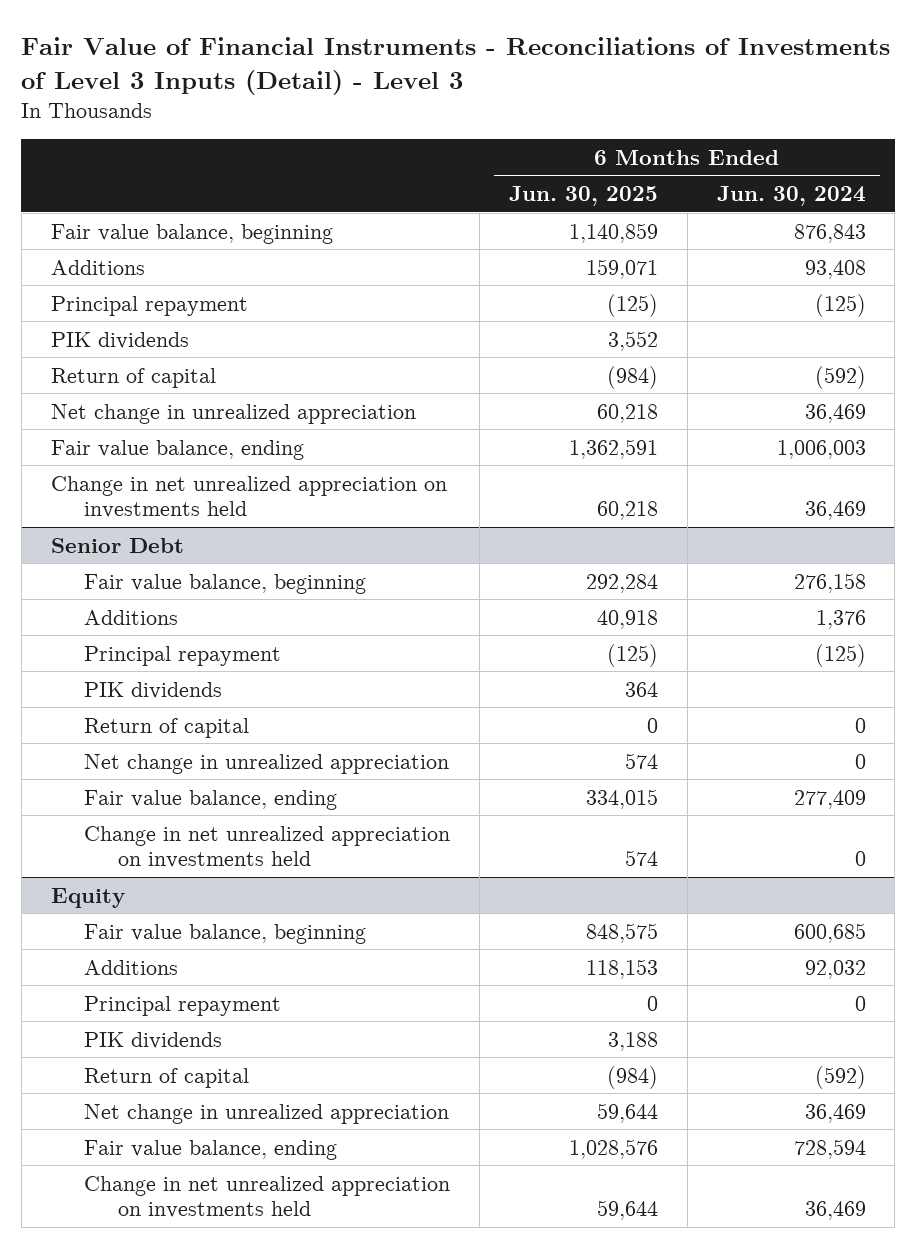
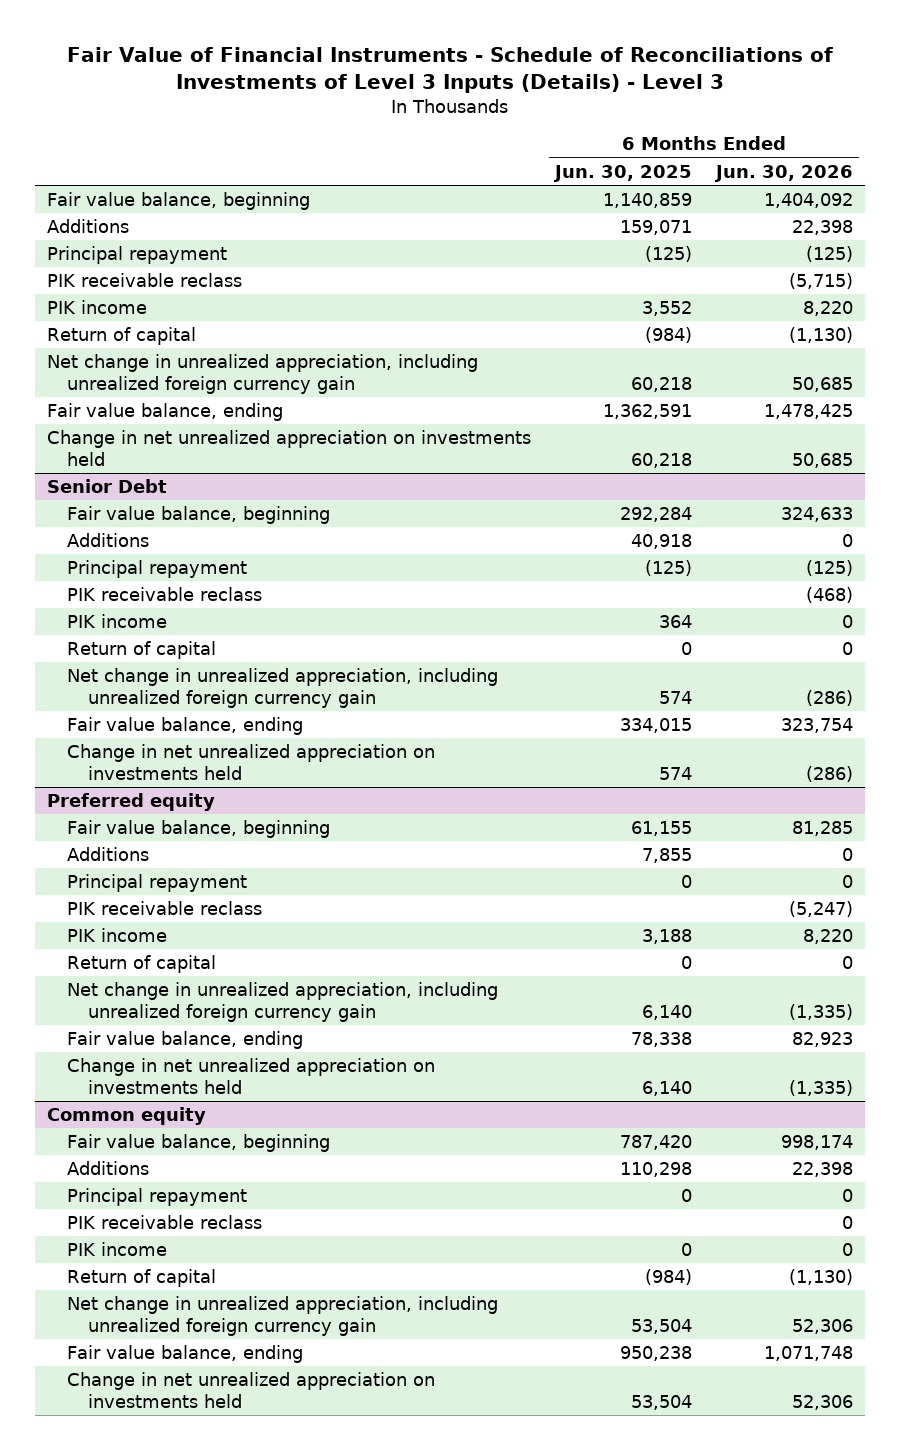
- Fair Value of Financial Instruments - Reconciliations of Investments of Level 3 Inputs (Detail) - Level 3
+ Fair Value of Financial Instruments - Schedule of Reconciliations of Investments of Level 3 Inputs (Details) - Level 3
- | 6 Months Ended Jun. 30, 2025 | 6 Months Ended Jun. 30, 2024
+ | 6 Months Ended Jun. 30, 2025 | 6 Months Ended Jun. 30, 2026
- PIK dividends | 3,552 |
+ PIK receivable reclass | | (5,715)
+ PIK income | 3,552 | 8,220
- Net change in unrealized appreciation | 60,218 | 36,469
+ Net change in unrealized appreciation, including unrealized foreign currency gain | 60,218 | 50,685
@ Senior Debt
- PIK dividends | 364 |
+ PIK receivable reclass | | (468)
+ PIK income | 364 | 0
- Net change in unrealized appreciation | 574 | 0
+ Net change in unrealized appreciation, including unrealized foreign currency gain | 574 | (286)
- Equity
- Fair value balance, beginning | 848,575 | 600,685
- Additions | 118,153 | 92,032
+ Preferred equity
+ Fair value balance, beginning | 61,155 | 81,285
+ Additions | 7,855 | 0
- PIK dividends | 3,188 |
+ PIK receivable reclass | | (5,247)
+ PIK income | 3,188 | 8,220
+ Return of capital | 0 | 0
+ Net change in unrealized appreciation, including unrealized foreign currency gain | 6,140 | (1,335)
+ Fair value balance, ending | 78,338 | 82,923
+ Change in net unrealized appreciation on investments held | 6,140 | (1,335)
+ Common equity
+ Fair value balance, beginning | 787,420 | 998,174
+ Additions | 110,298 | 22,398
+ Principal repayment | 0 | 0
+ PIK receivable reclass | | 0
+ PIK income | 0 | 0
- Net change in unrealized appreciation | 59,644 | 36,469
- Fair value balance, ending | 1,028,576 | 728,594
- Change in net unrealized appreciation on investments held | 59,644 | 36,469
+ Net change in unrealized appreciation, including unrealized foreign currency gain | 53,504 | 52,306
+ Fair value balance, ending | 950,238 | 1,071,748
+ Change in net unrealized appreciation on investments held | 53,504 | 52,306

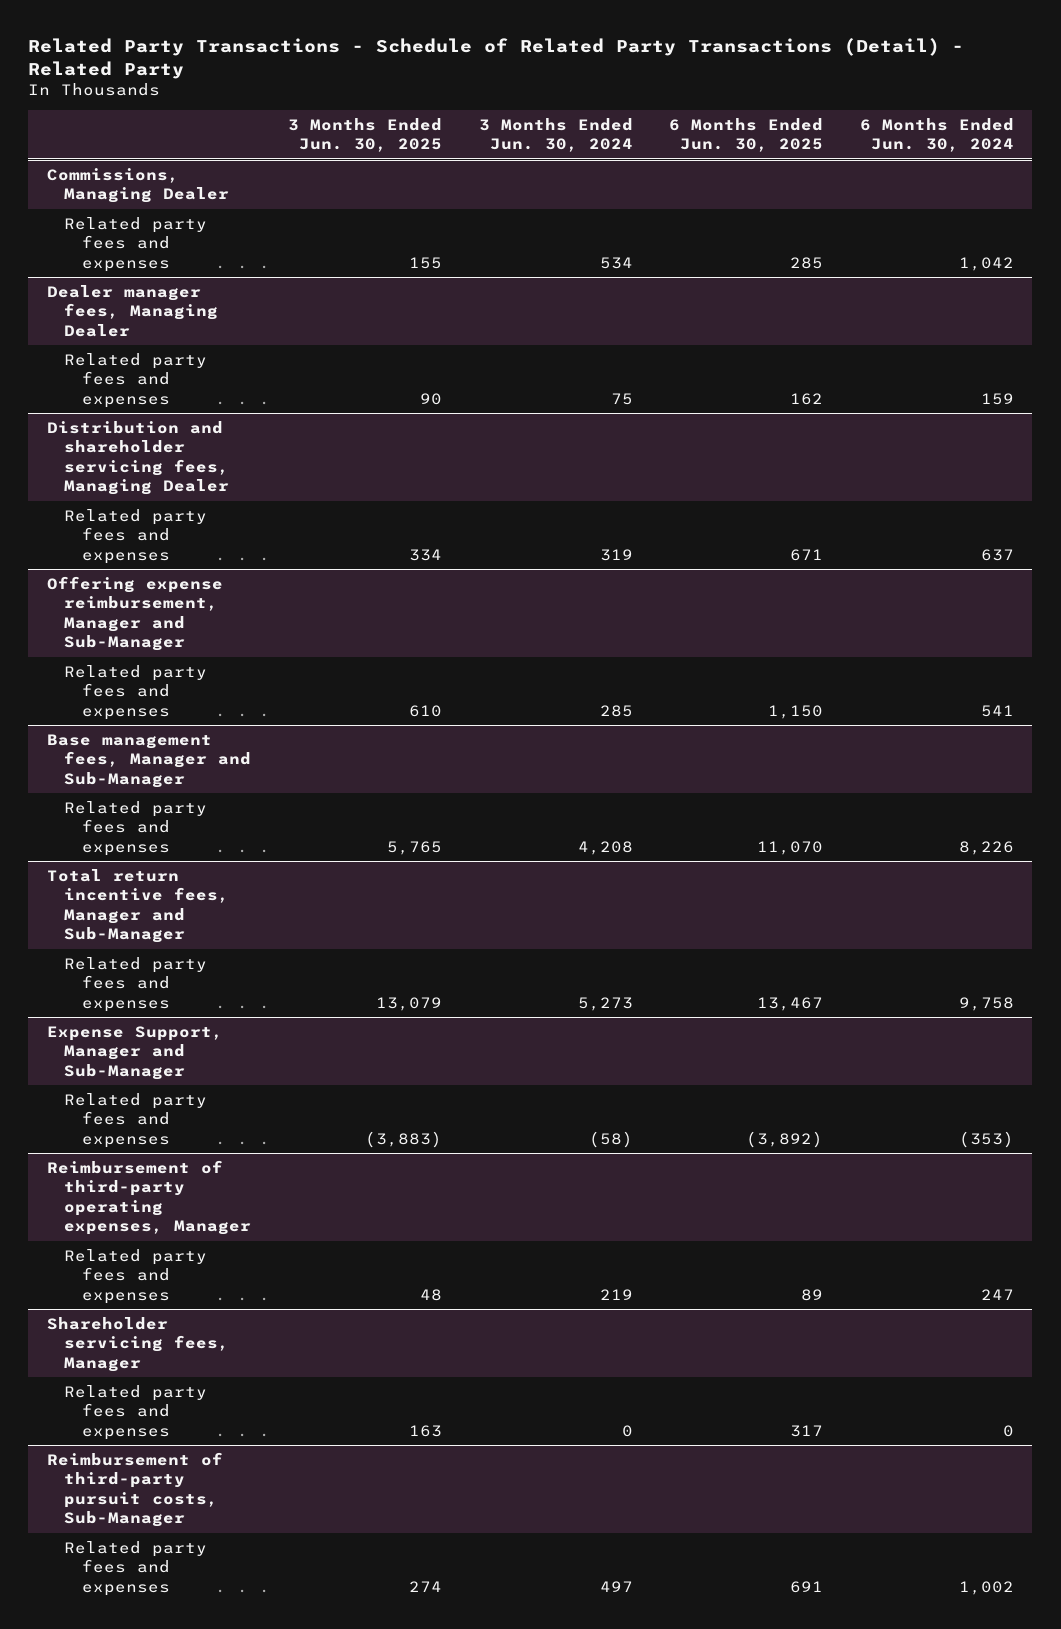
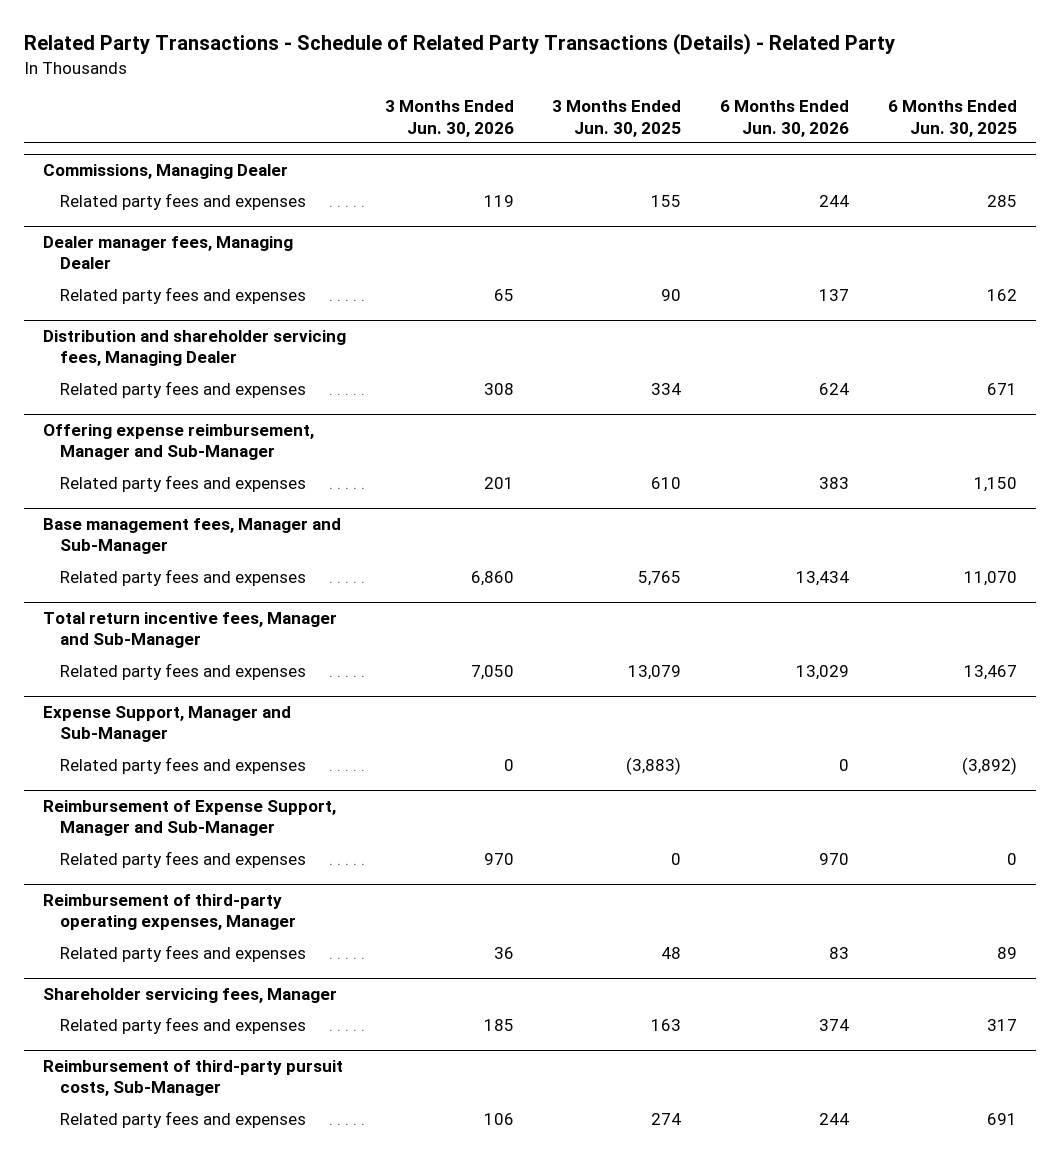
- Related Party Transactions - Schedule of Related Party Transactions (Detail) - Related Party
+ Related Party Transactions - Schedule of Related Party Transactions (Details) - Related Party
- | 3 Months Ended Jun. 30, 2025 | 3 Months Ended Jun. 30, 2024 | 6 Months Ended Jun. 30, 2025 | 6 Months Ended Jun. 30, 2024
+ | 3 Months Ended Jun. 30, 2026 | 3 Months Ended Jun. 30, 2025 | 6 Months Ended Jun. 30, 2026 | 6 Months Ended Jun. 30, 2025
+ Reimbursement of Expense Support, Manager and Sub-Manager
+ Related party fees and expenses | 970 | 0 | 970 | 0

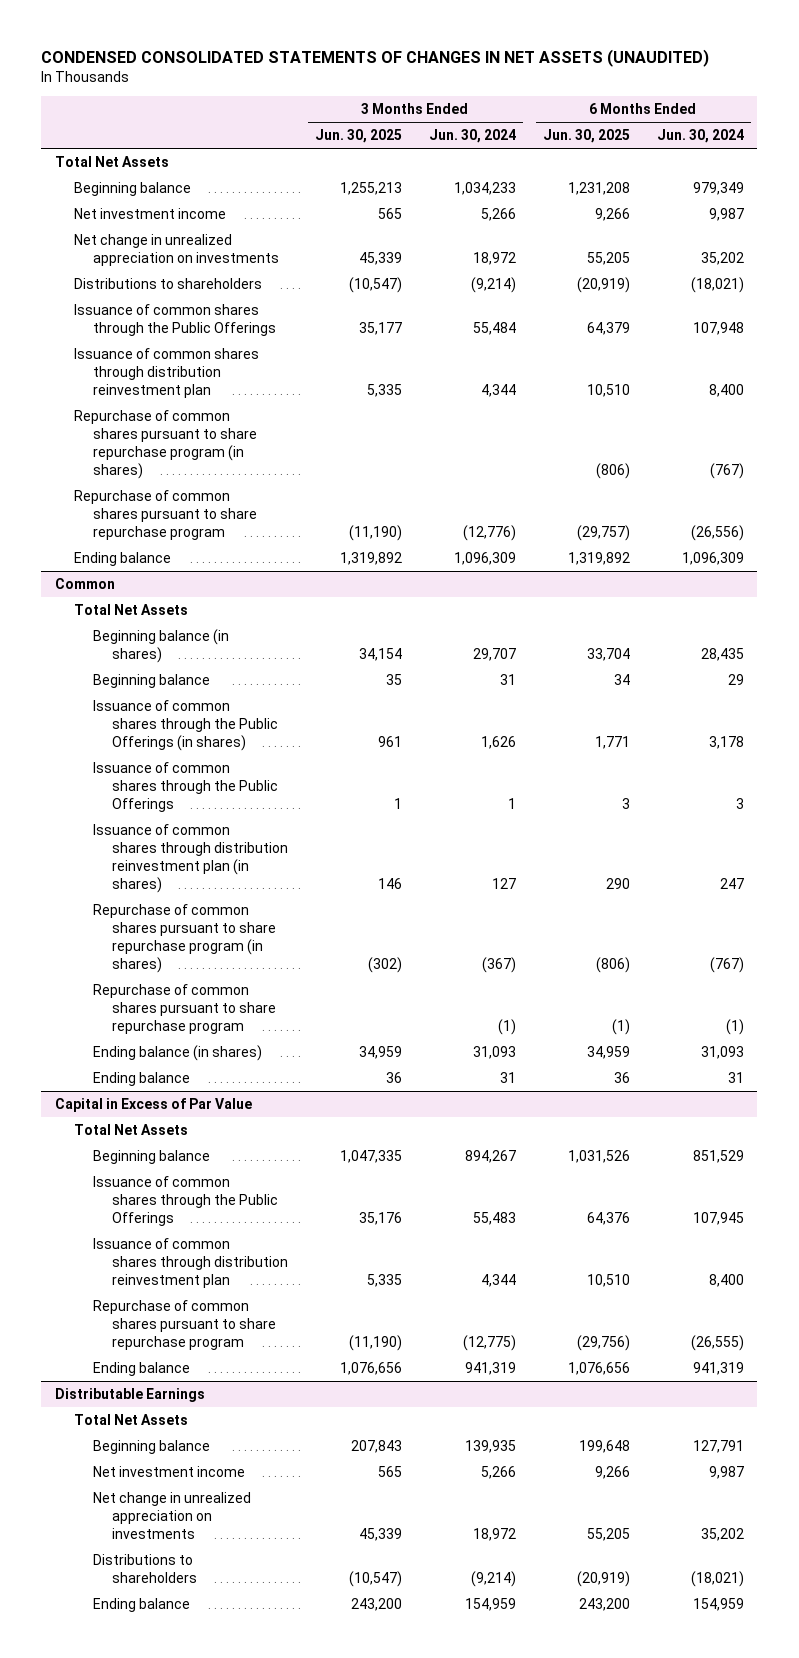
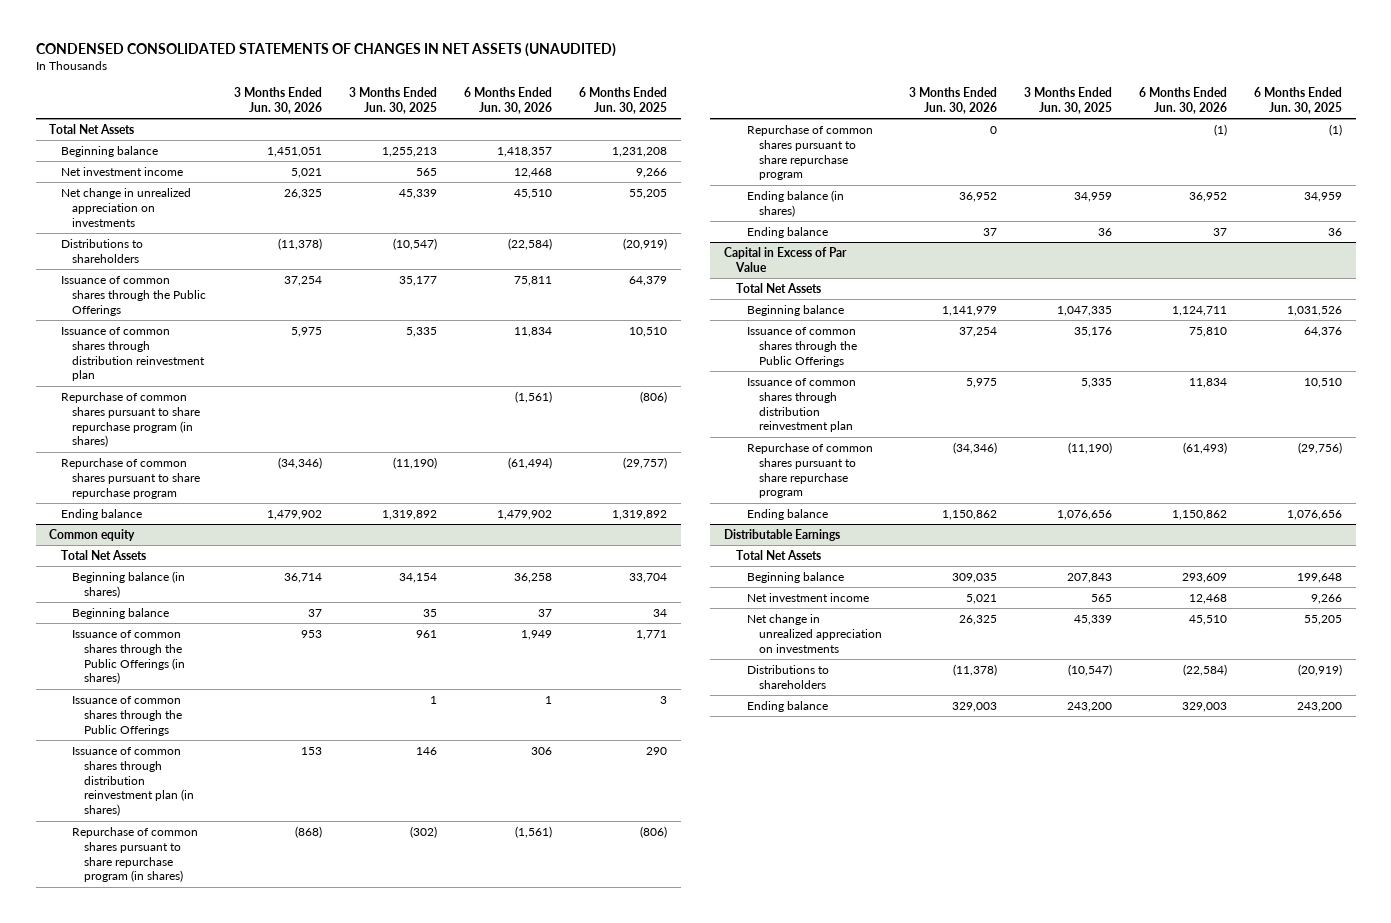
- | 3 Months Ended Jun. 30, 2025 | 3 Months Ended Jun. 30, 2024 | 6 Months Ended Jun. 30, 2025 | 6 Months Ended Jun. 30, 2024
+ | 3 Months Ended Jun. 30, 2026 | 3 Months Ended Jun. 30, 2025 | 6 Months Ended Jun. 30, 2026 | 6 Months Ended Jun. 30, 2025
- Common
+ Common equity

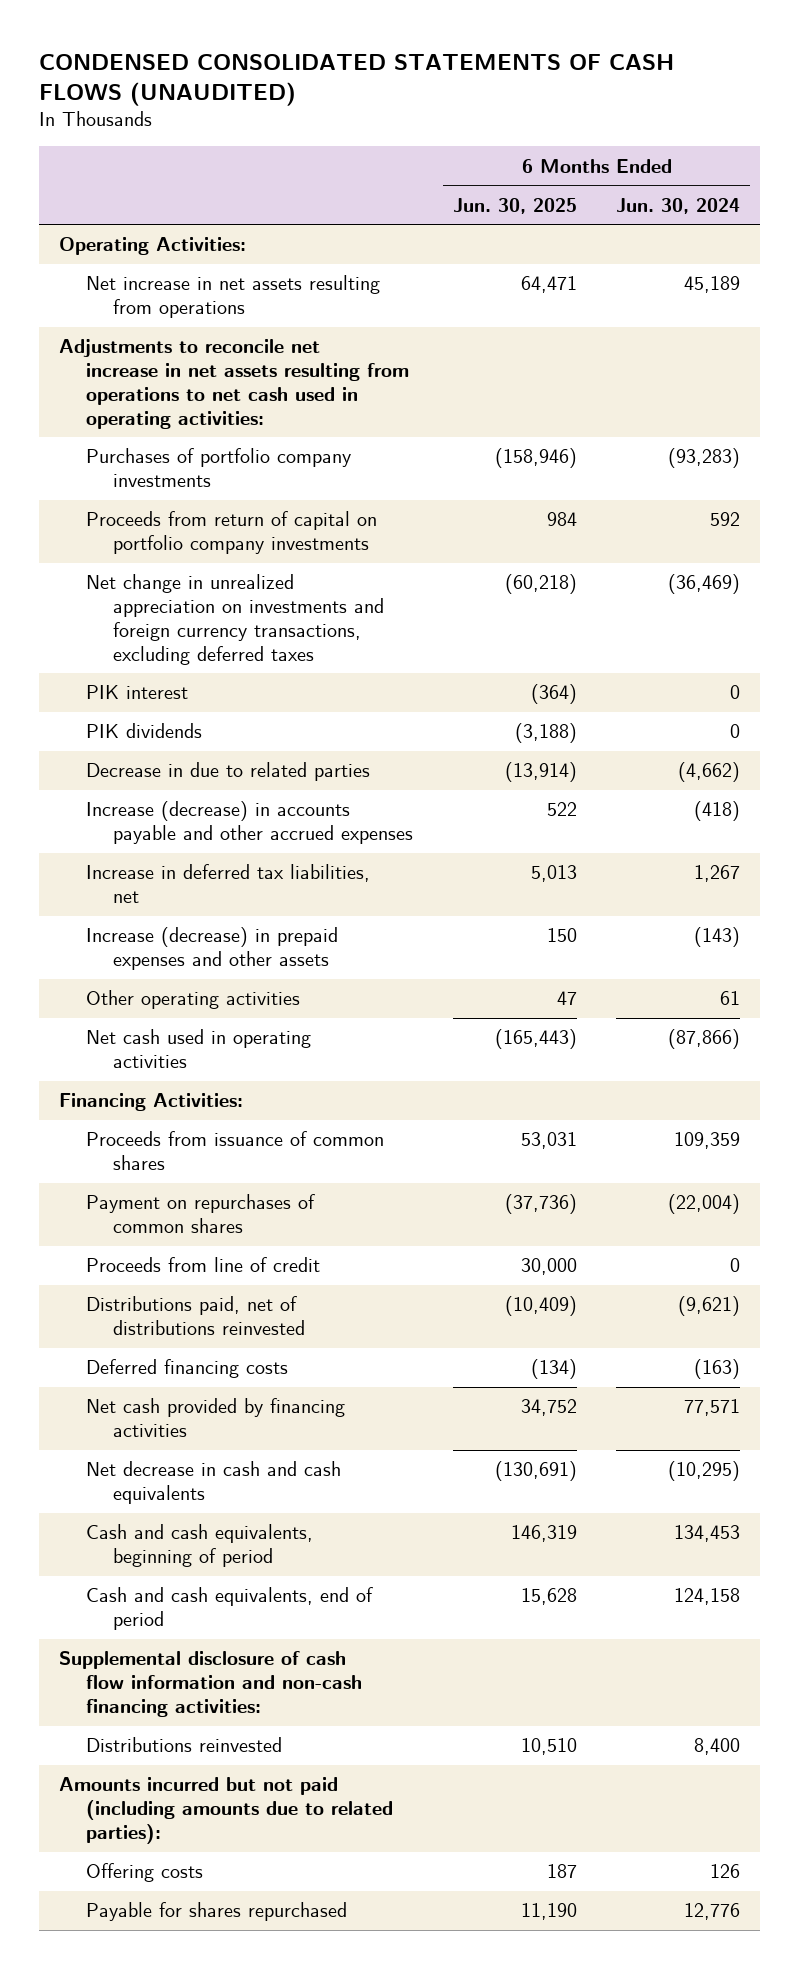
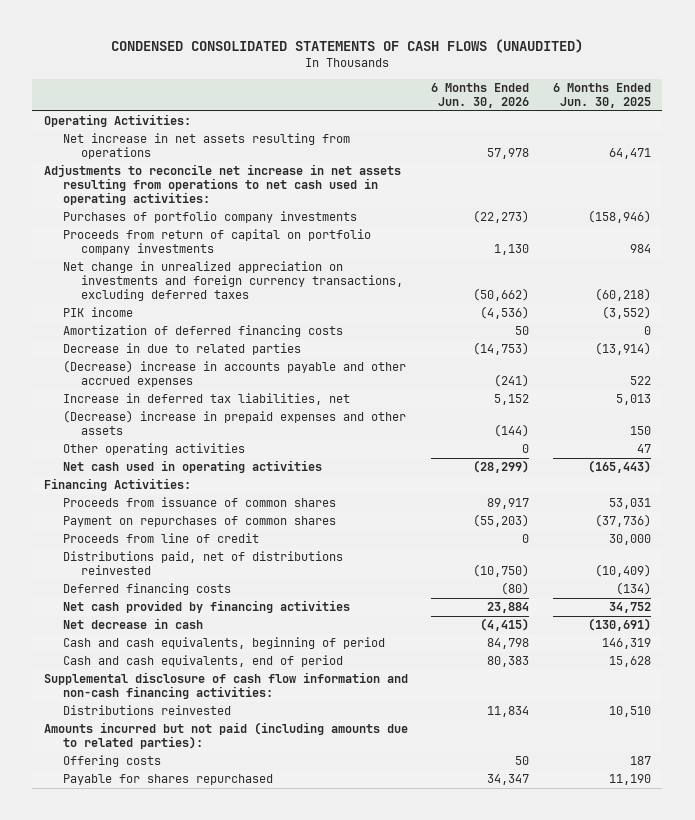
- | 6 Months Ended Jun. 30, 2025 | 6 Months Ended Jun. 30, 2024
+ | 6 Months Ended Jun. 30, 2026 | 6 Months Ended Jun. 30, 2025
- PIK interest | (364) | 0
- PIK dividends | (3,188) | 0
+ PIK income | (4,536) | (3,552)
+ Amortization of deferred financing costs | 50 | 0
- Increase (decrease) in accounts payable and other accrued expenses | 522 | (418)
+ (Decrease) increase in accounts payable and other accrued expenses | (241) | 522
- Increase (decrease) in prepaid expenses and other assets | 150 | (143)
+ (Decrease) increase in prepaid expenses and other assets | (144) | 150
- Net decrease in cash and cash equivalents | (130,691) | (10,295)
+ Net decrease in cash | (4,415) | (130,691)

